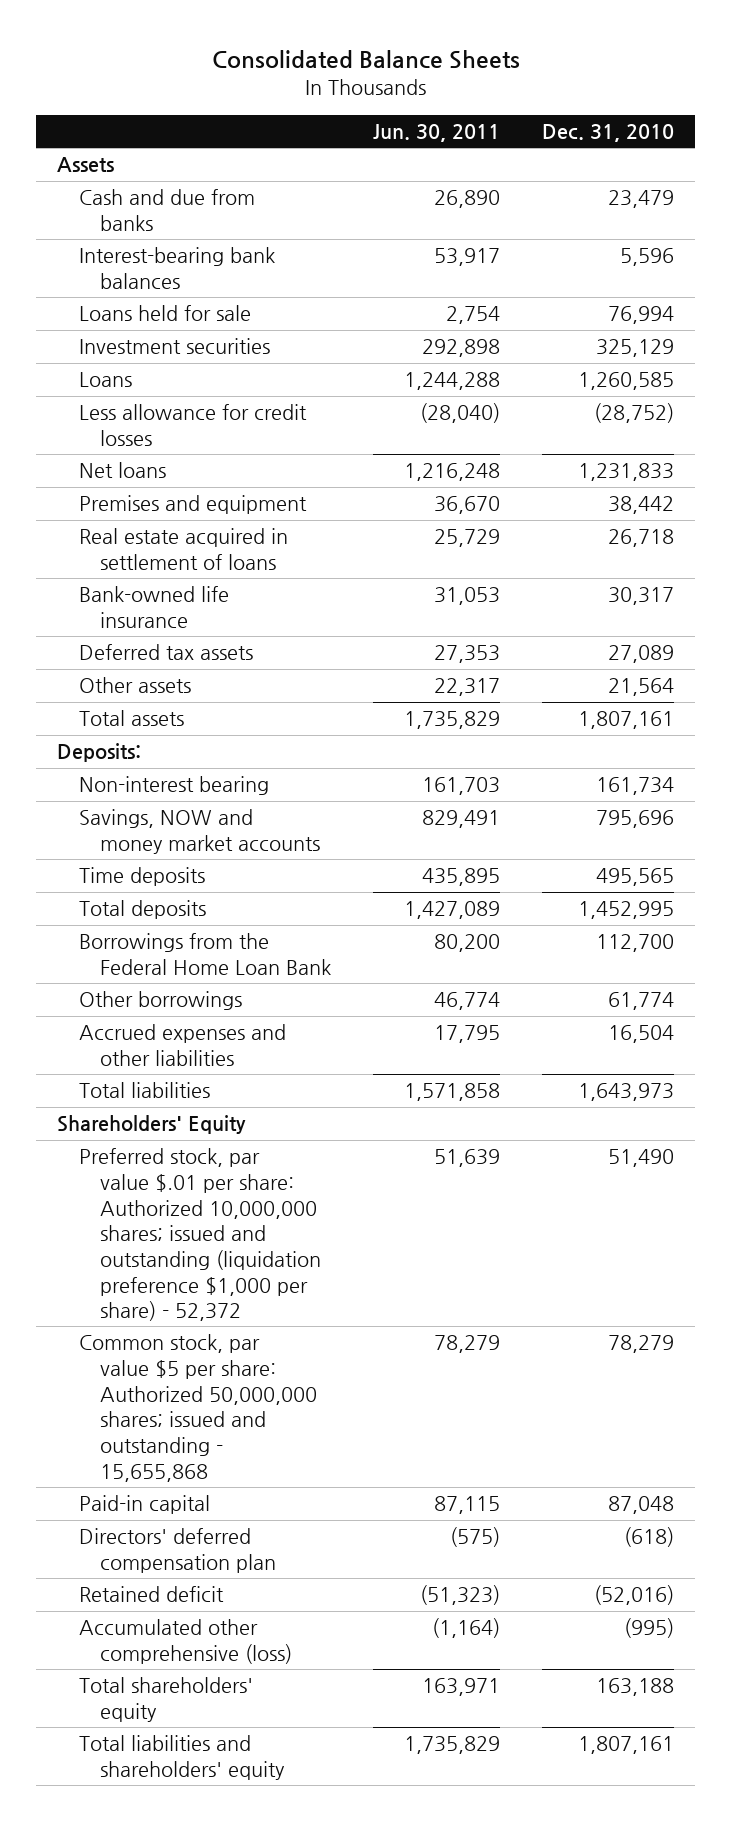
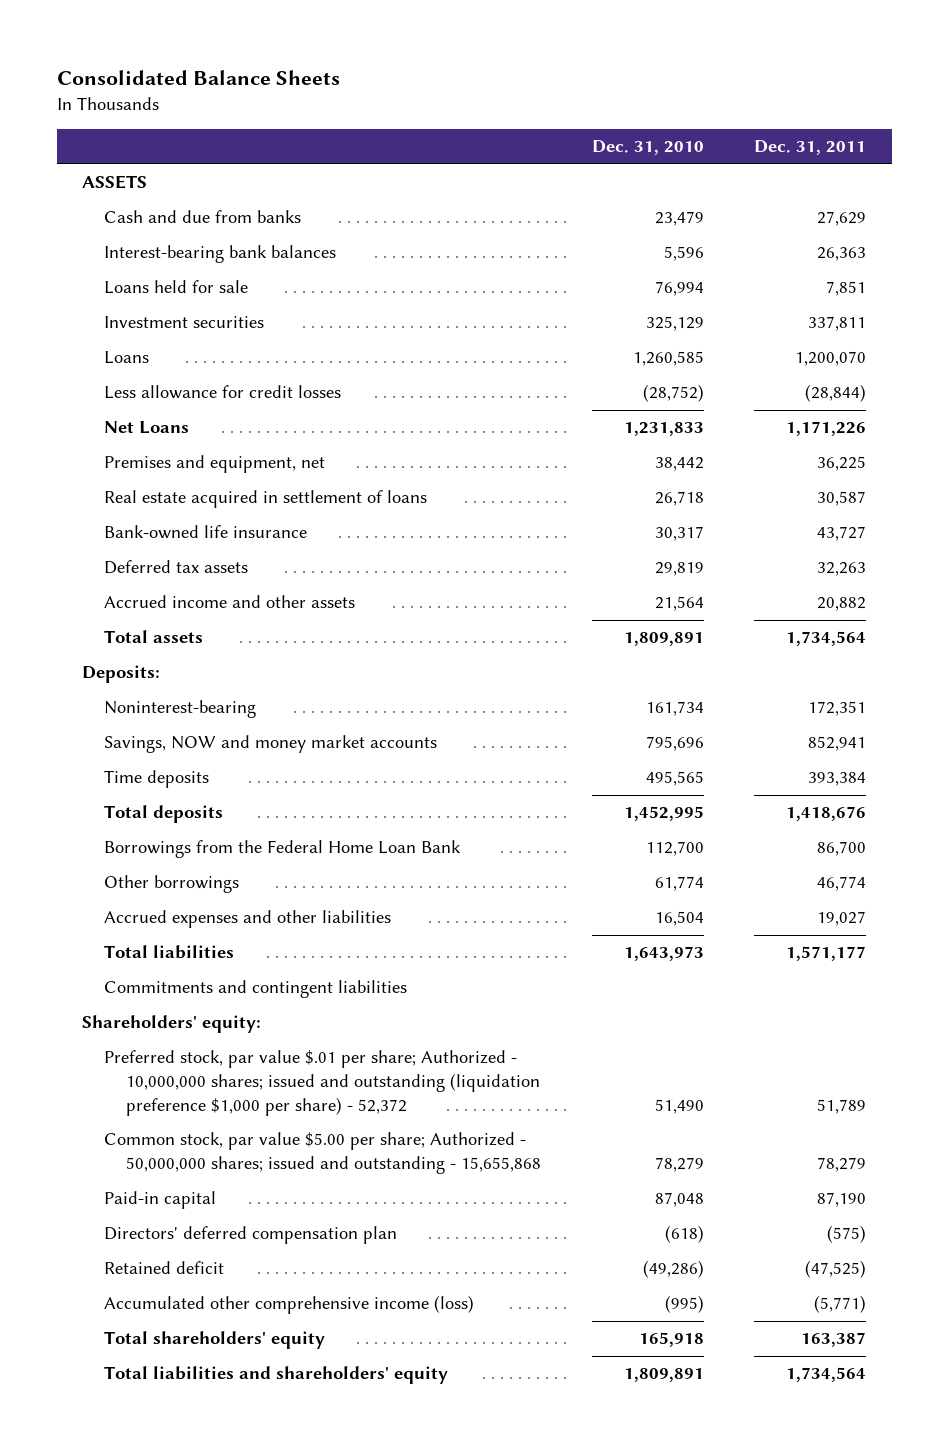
- | Jun. 30, 2011 | Dec. 31, 2010
+ | Dec. 31, 2010 | Dec. 31, 2011
- Assets
+ ASSETS
- Net loans | 1,216,248 | 1,231,833
- Premises and equipment | 36,670 | 38,442
+ Net Loans | 1,231,833 | 1,171,226
+ Premises and equipment, net | 38,442 | 36,225
- Deferred tax assets | 27,353 | 27,089
- Other assets | 22,317 | 21,564
- Total assets | 1,735,829 | 1,807,161
+ Deferred tax assets | 29,819 | 32,263
+ Accrued income and other assets | 21,564 | 20,882
+ Total assets | 1,809,891 | 1,734,564
- Non-interest bearing | 161,703 | 161,734
+ Noninterest-bearing | 161,734 | 172,351
- Shareholders' Equity
- Preferred stock, par value $.01 per share: Authorized 10,000,000 shares; issued and outstanding (liquidation preference $1,000 per share) - 52,372 | 51,639 | 51,490
- Common stock, par value $5 per share: Authorized 50,000,000 shares; issued and outstanding - 15,655,868 | 78,279 | 78,279
+ Commitments and contingent liabilities
+ Shareholders' equity:
+ Preferred stock, par value $.01 per share; Authorized - 10,000,000 shares; issued and outstanding (liquidation preference $1,000 per share) - 52,372 | 51,490 | 51,789
+ Common stock, par value $5.00 per share; Authorized - 50,000,000 shares; issued and outstanding - 15,655,868 | 78,279 | 78,279
- Retained deficit | (51,323) | (52,016)
- Accumulated other comprehensive (loss) | (1,164) | (995)
- Total shareholders' equity | 163,971 | 163,188
- Total liabilities and shareholders' equity | 1,735,829 | 1,807,161
+ Retained deficit | (49,286) | (47,525)
+ Accumulated other comprehensive income (loss) | (995) | (5,771)
+ Total shareholders' equity | 165,918 | 163,387
+ Total liabilities and shareholders' equity | 1,809,891 | 1,734,564

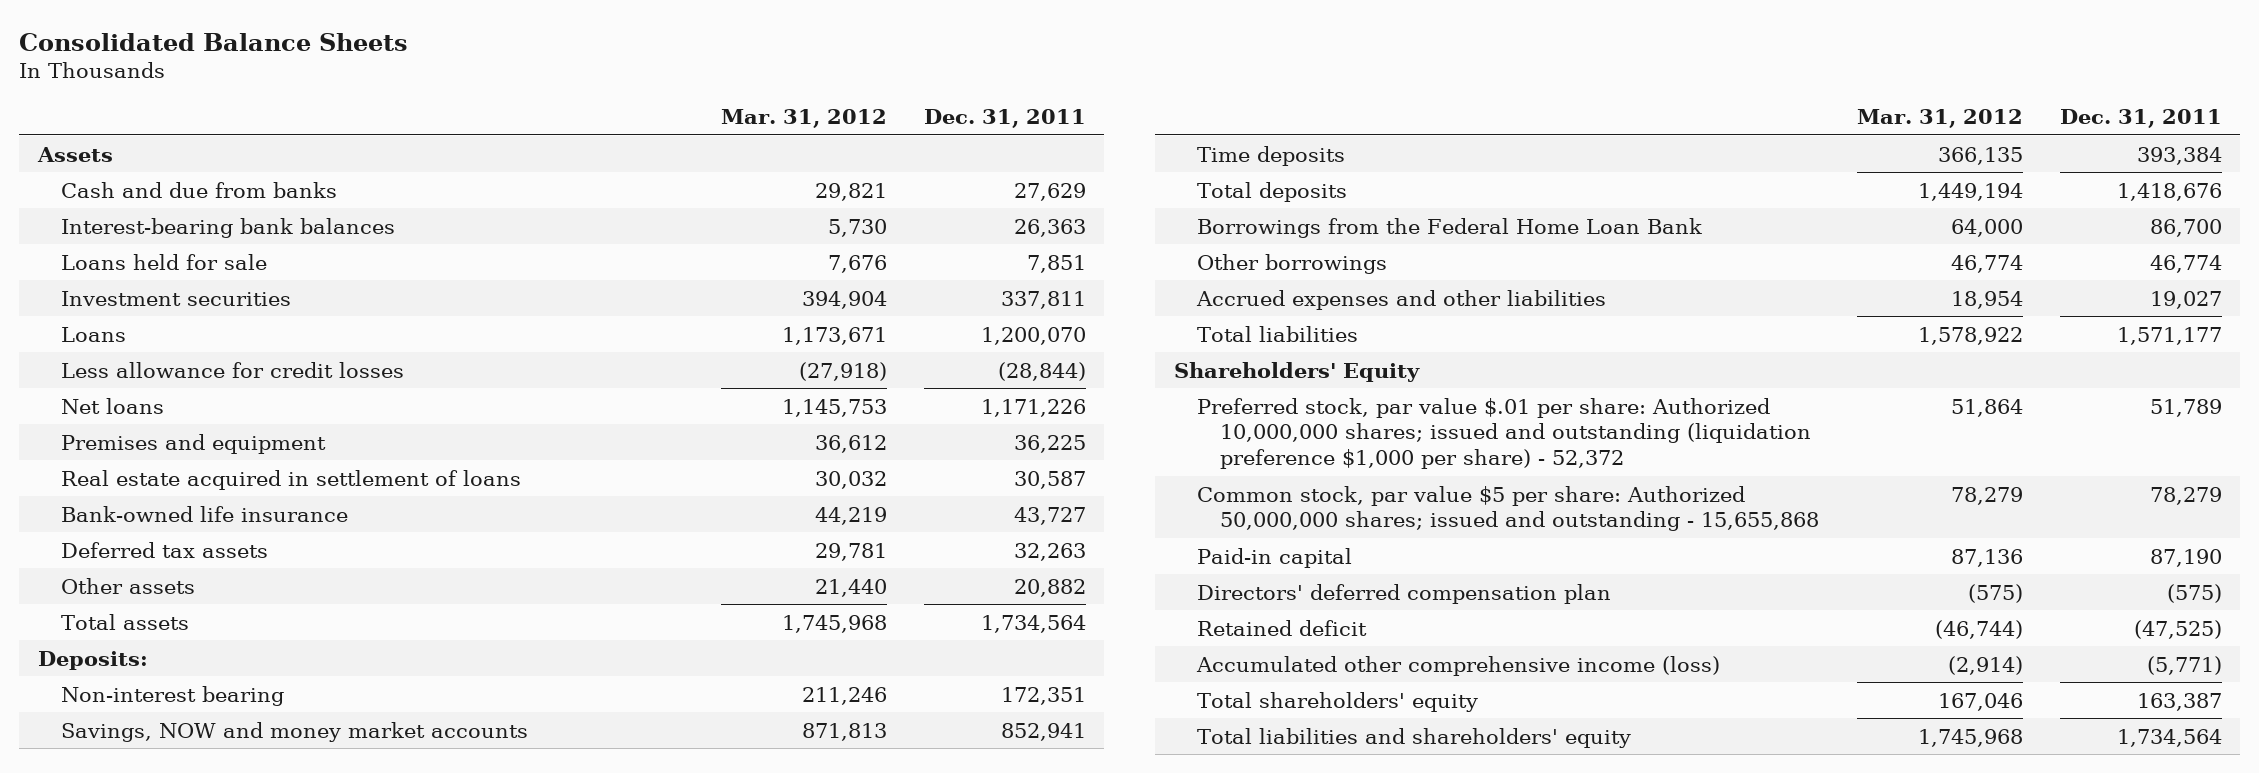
- | Dec. 31, 2010 | Dec. 31, 2011
+ | Mar. 31, 2012 | Dec. 31, 2011
- ASSETS
+ Assets
- Net Loans | 1,231,833 | 1,171,226
- Premises and equipment, net | 38,442 | 36,225
+ Net loans | 1,145,753 | 1,171,226
+ Premises and equipment | 36,612 | 36,225
- Accrued income and other assets | 21,564 | 20,882
+ Other assets | 21,440 | 20,882
- Noninterest-bearing | 161,734 | 172,351
+ Non-interest bearing | 211,246 | 172,351
- Commitments and contingent liabilities
- Shareholders' equity:
- Preferred stock, par value $.01 per share; Authorized - 10,000,000 shares; issued and outstanding (liquidation preference $1,000 per share) - 52,372 | 51,490 | 51,789
- Common stock, par value $5.00 per share; Authorized - 50,000,000 shares; issued and outstanding - 15,655,868 | 78,279 | 78,279
+ Shareholders' Equity
+ Preferred stock, par value $.01 per share: Authorized 10,000,000 shares; issued and outstanding (liquidation preference $1,000 per share) - 52,372 | 51,864 | 51,789
+ Common stock, par value $5 per share: Authorized 50,000,000 shares; issued and outstanding - 15,655,868 | 78,279 | 78,279

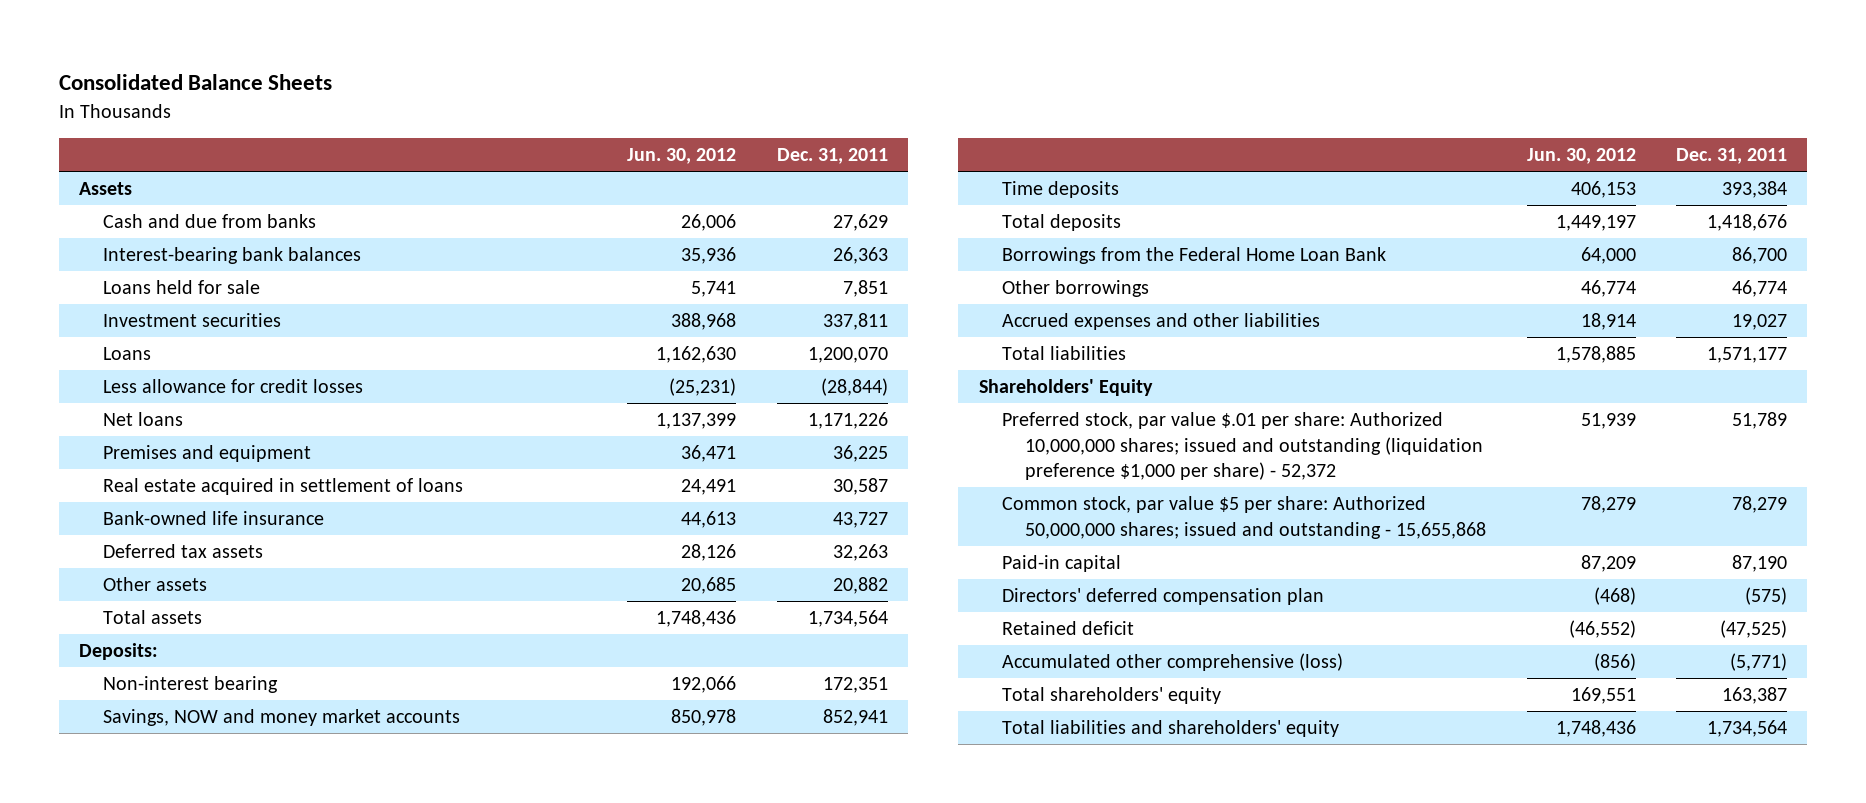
- | Mar. 31, 2012 | Dec. 31, 2011
+ | Jun. 30, 2012 | Dec. 31, 2011
- Accumulated other comprehensive income (loss) | (2,914) | (5,771)
+ Accumulated other comprehensive (loss) | (856) | (5,771)

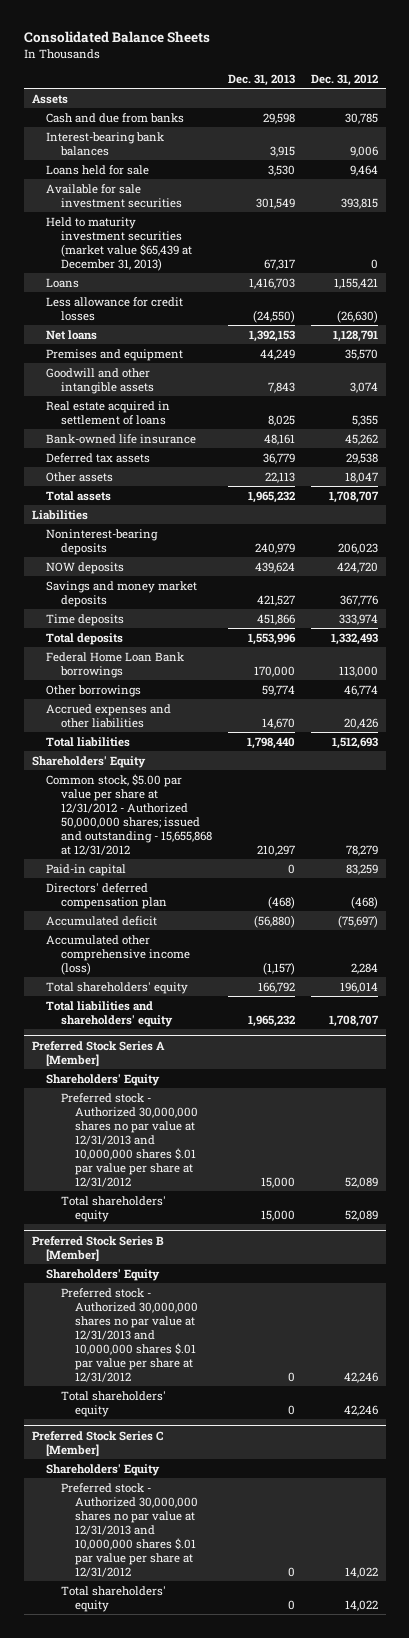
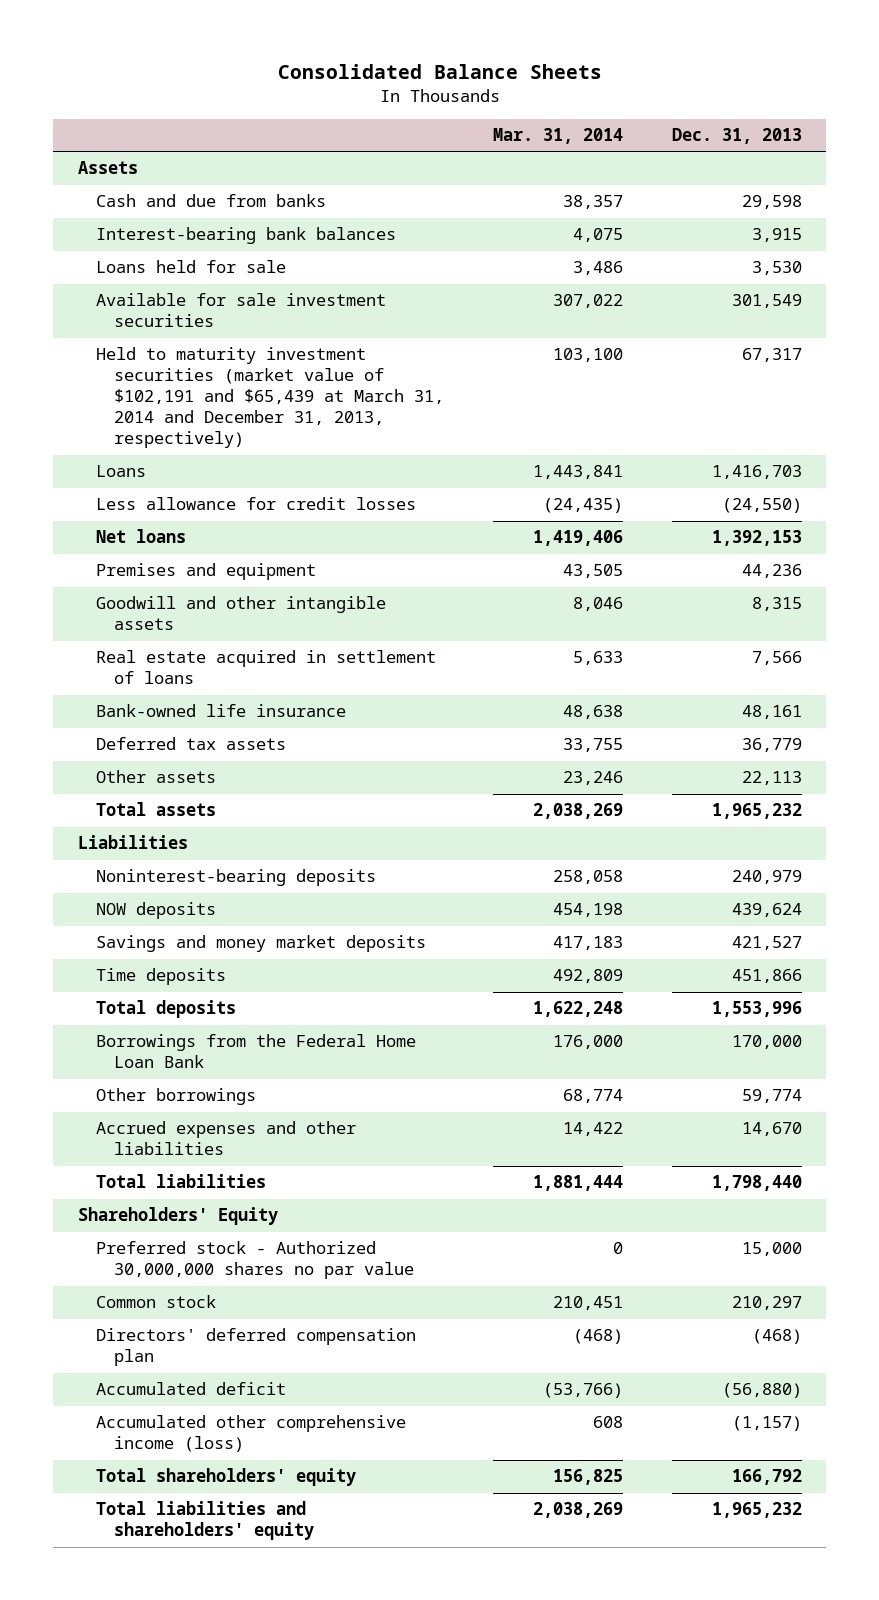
- | Dec. 31, 2013 | Dec. 31, 2012
+ | Mar. 31, 2014 | Dec. 31, 2013
- Held to maturity investment securities (market value $65,439 at December 31, 2013) | 67,317 | 0
+ Held to maturity investment securities (market value of $102,191 and $65,439 at March 31, 2014 and December 31, 2013, respectively) | 103,100 | 67,317
- Premises and equipment | 44,249 | 35,570
- Goodwill and other intangible assets | 7,843 | 3,074
- Real estate acquired in settlement of loans | 8,025 | 5,355
+ Premises and equipment | 43,505 | 44,236
+ Goodwill and other intangible assets | 8,046 | 8,315
+ Real estate acquired in settlement of loans | 5,633 | 7,566
- Federal Home Loan Bank borrowings | 170,000 | 113,000
+ Borrowings from the Federal Home Loan Bank | 176,000 | 170,000
- Common stock, $5.00 par value per share at 12/31/2012 - Authorized 50,000,000 shares; issued and outstanding - 15,655,868 at 12/31/2012 | 210,297 | 78,279
- Paid-in capital | 0 | 83,259
+ Preferred stock - Authorized 30,000,000 shares no par value | 0 | 15,000
+ Common stock | 210,451 | 210,297
- Preferred Stock Series A [Member]
- Shareholders' Equity
- Preferred stock - Authorized 30,000,000 shares no par value at 12/31/2013 and 10,000,000 shares $.01 par value per share at 12/31/2012 | 15,000 | 52,089
- Total shareholders' equity | 15,000 | 52,089
- Preferred Stock Series B [Member]
- Shareholders' Equity
- Preferred stock - Authorized 30,000,000 shares no par value at 12/31/2013 and 10,000,000 shares $.01 par value per share at 12/31/2012 | 0 | 42,246
- Total shareholders' equity | 0 | 42,246
- Preferred Stock Series C [Member]
- Shareholders' Equity
- Preferred stock - Authorized 30,000,000 shares no par value at 12/31/2013 and 10,000,000 shares $.01 par value per share at 12/31/2012 | 0 | 14,022
- Total shareholders' equity | 0 | 14,022

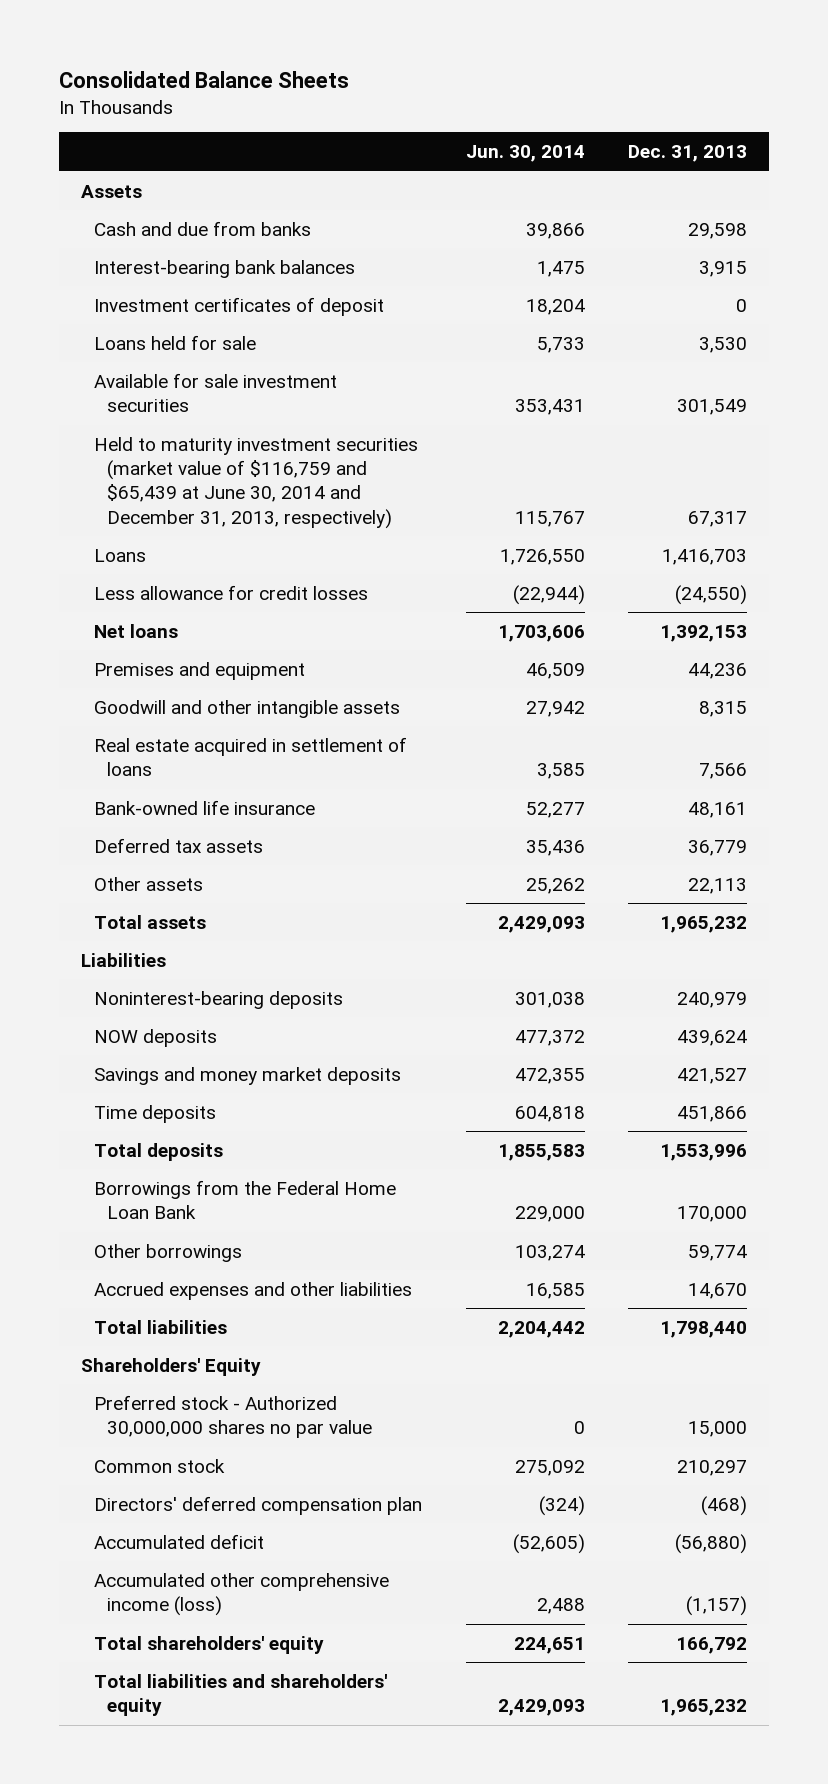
- | Mar. 31, 2014 | Dec. 31, 2013
+ | Jun. 30, 2014 | Dec. 31, 2013
+ Investment certificates of deposit | 18,204 | 0
- Held to maturity investment securities (market value of $102,191 and $65,439 at March 31, 2014 and December 31, 2013, respectively) | 103,100 | 67,317
+ Held to maturity investment securities (market value of $116,759 and $65,439 at June 30, 2014 and December 31, 2013, respectively) | 115,767 | 67,317

